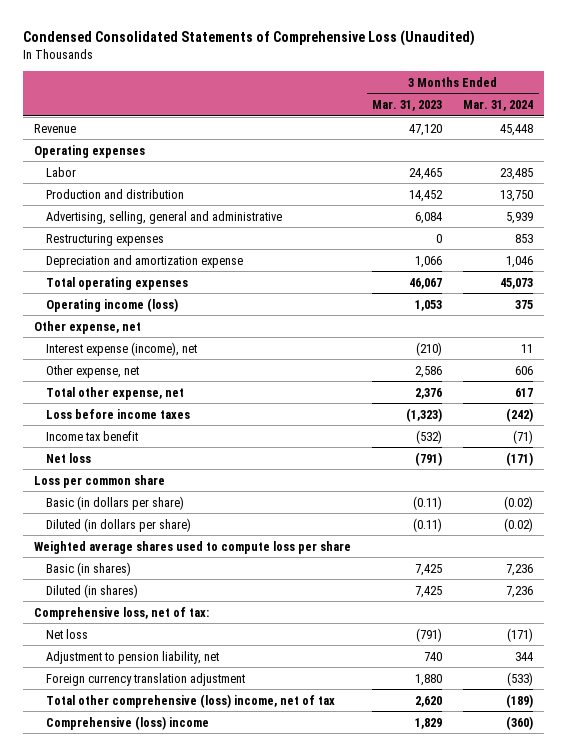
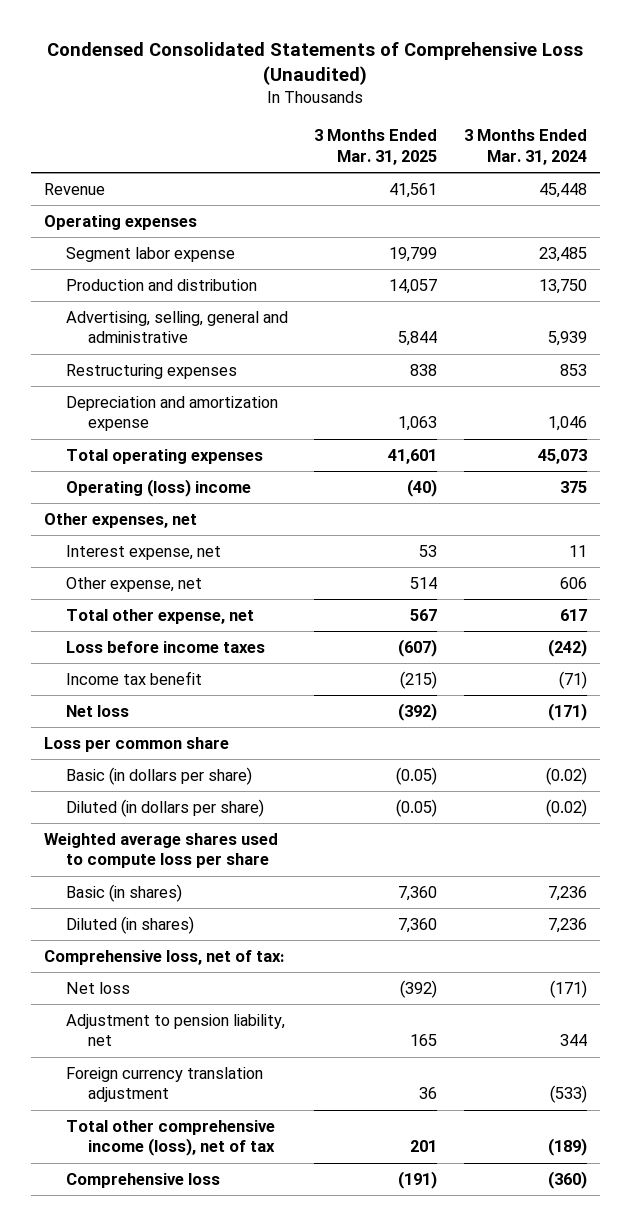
- | 3 Months Ended Mar. 31, 2023 | 3 Months Ended Mar. 31, 2024
+ | 3 Months Ended Mar. 31, 2025 | 3 Months Ended Mar. 31, 2024
- Labor | 24,465 | 23,485
+ Segment labor expense | 19,799 | 23,485
- Operating income (loss) | 1,053 | 375
- Other expense, net
- Interest expense (income), net | (210) | 11
+ Operating (loss) income | (40) | 375
+ Other expenses, net
+ Interest expense, net | 53 | 11
- Total other comprehensive (loss) income, net of tax | 2,620 | (189)
- Comprehensive (loss) income | 1,829 | (360)
+ Total other comprehensive income (loss), net of tax | 201 | (189)
+ Comprehensive loss | (191) | (360)

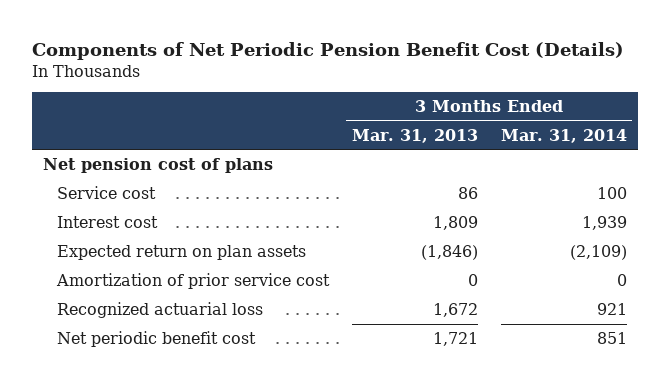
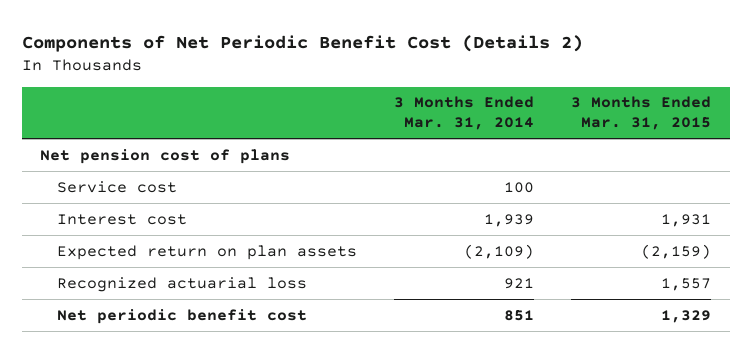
- Components of Net Periodic Pension Benefit Cost (Details)
+ Components of Net Periodic Benefit Cost (Details 2)
- | 3 Months Ended Mar. 31, 2013 | 3 Months Ended Mar. 31, 2014
+ | 3 Months Ended Mar. 31, 2014 | 3 Months Ended Mar. 31, 2015
- Amortization of prior service cost | 0 | 0

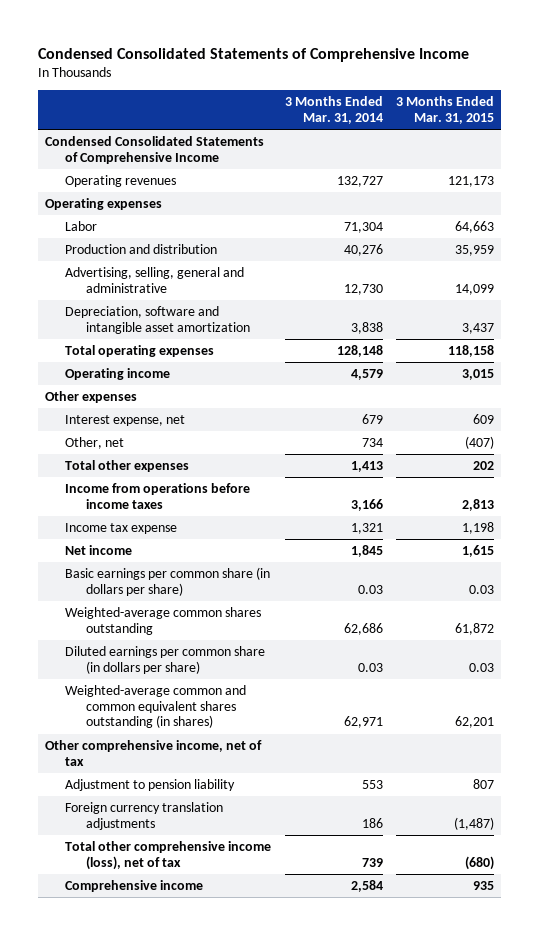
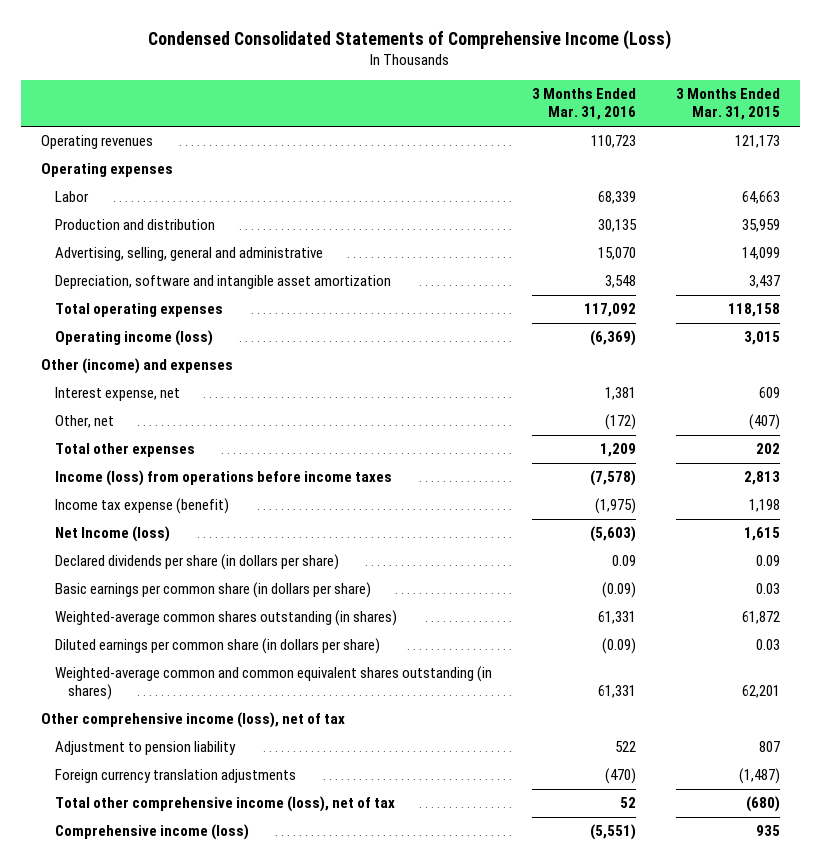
- Condensed Consolidated Statements of Comprehensive Income
+ Condensed Consolidated Statements of Comprehensive Income (Loss)
- | 3 Months Ended Mar. 31, 2014 | 3 Months Ended Mar. 31, 2015
+ | 3 Months Ended Mar. 31, 2016 | 3 Months Ended Mar. 31, 2015
- Condensed Consolidated Statements of Comprehensive Income
- Operating income | 4,579 | 3,015
- Other expenses
+ Operating income (loss) | (6,369) | 3,015
+ Other (income) and expenses
- Income from operations before income taxes | 3,166 | 2,813
- Income tax expense | 1,321 | 1,198
- Net income | 1,845 | 1,615
+ Income (loss) from operations before income taxes | (7,578) | 2,813
+ Income tax expense (benefit) | (1,975) | 1,198
+ Net Income (loss) | (5,603) | 1,615
+ Declared dividends per share (in dollars per share) | 0.09 | 0.09
- Weighted-average common shares outstanding | 62,686 | 61,872
+ Weighted-average common shares outstanding (in shares) | 61,331 | 61,872
- Other comprehensive income, net of tax
+ Other comprehensive income (loss), net of tax
- Comprehensive income | 2,584 | 935
+ Comprehensive income (loss) | (5,551) | 935

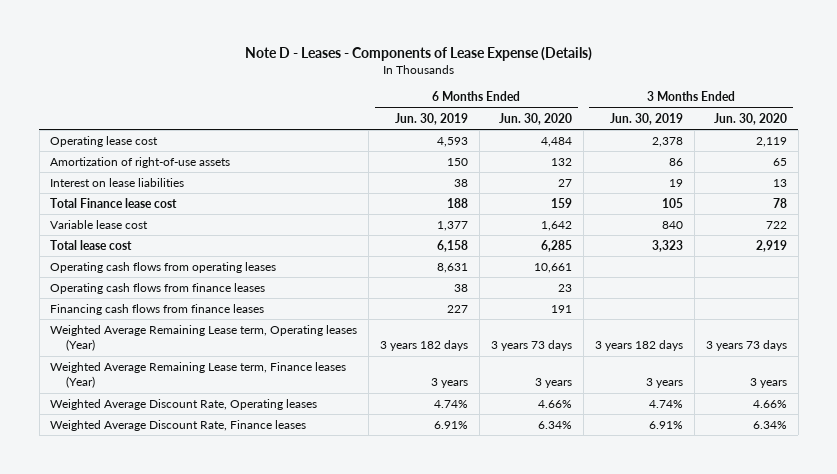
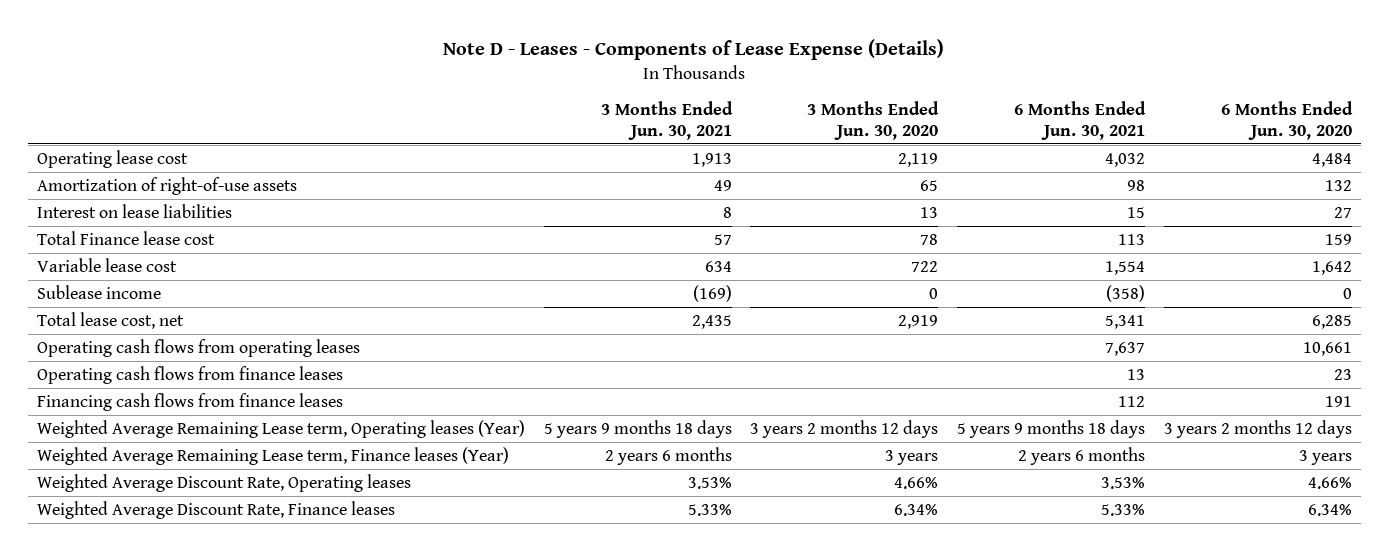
- | 6 Months Ended Jun. 30, 2019 | 6 Months Ended Jun. 30, 2020 | 3 Months Ended Jun. 30, 2019 | 3 Months Ended Jun. 30, 2020
+ | 3 Months Ended Jun. 30, 2021 | 3 Months Ended Jun. 30, 2020 | 6 Months Ended Jun. 30, 2021 | 6 Months Ended Jun. 30, 2020
- Total lease cost | 6,158 | 6,285 | 3,323 | 2,919
+ Sublease income | (169) | 0 | (358) | 0
+ Total lease cost, net | 2,435 | 2,919 | 5,341 | 6,285
- Weighted Average Remaining Lease term, Operating leases (Year) | 3 years 182 days | 3 years 73 days | 3 years 182 days | 3 years 73 days
+ Weighted Average Remaining Lease term, Operating leases (Year) | 5 years 9 months 18 days | 3 years 2 months 12 days | 5 years 9 months 18 days | 3 years 2 months 12 days

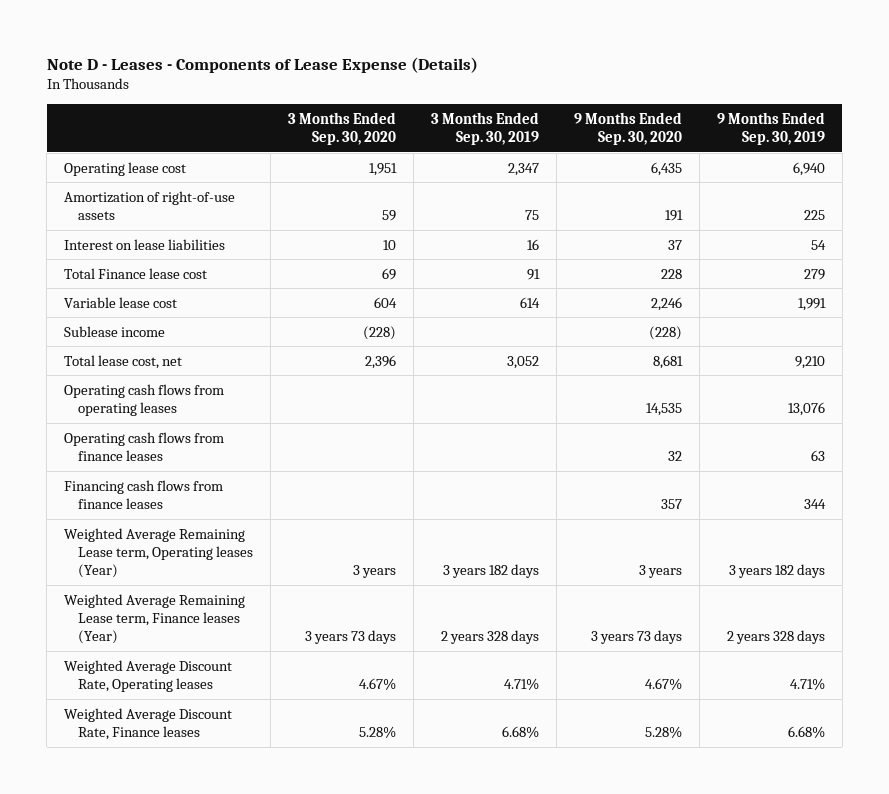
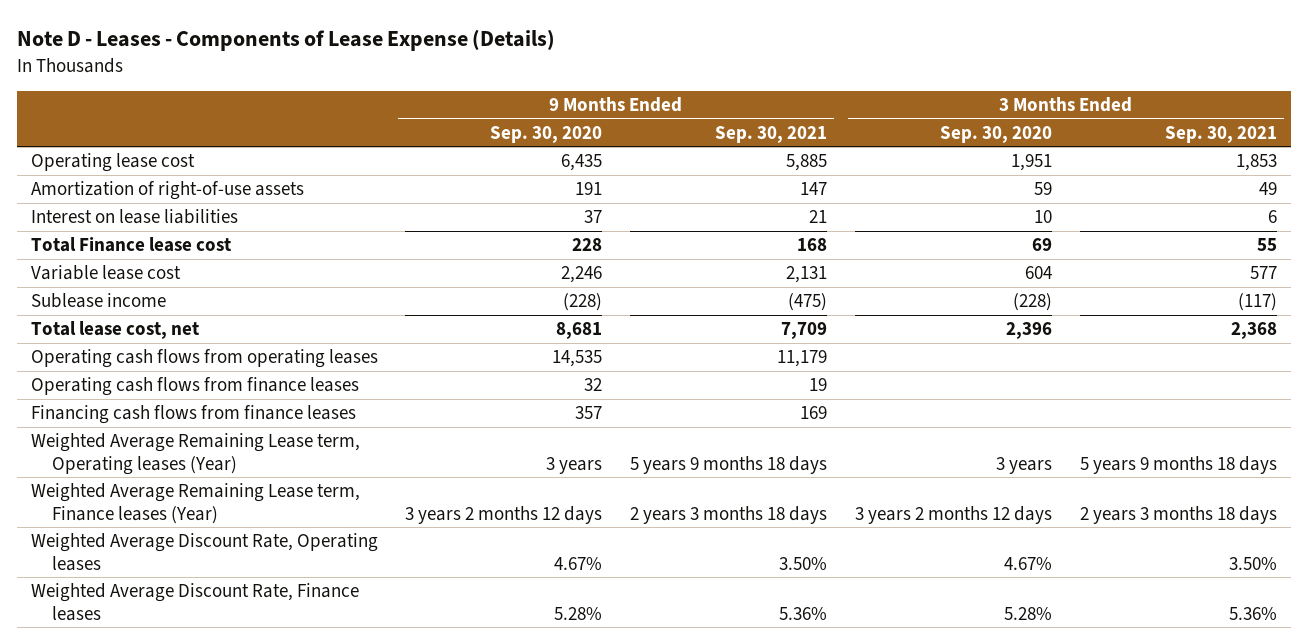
- | 3 Months Ended Sep. 30, 2020 | 3 Months Ended Sep. 30, 2019 | 9 Months Ended Sep. 30, 2020 | 9 Months Ended Sep. 30, 2019
+ | 9 Months Ended Sep. 30, 2020 | 9 Months Ended Sep. 30, 2021 | 3 Months Ended Sep. 30, 2020 | 3 Months Ended Sep. 30, 2021
- Weighted Average Remaining Lease term, Finance leases (Year) | 3 years 73 days | 2 years 328 days | 3 years 73 days | 2 years 328 days
+ Weighted Average Remaining Lease term, Finance leases (Year) | 3 years 2 months 12 days | 2 years 3 months 18 days | 3 years 2 months 12 days | 2 years 3 months 18 days

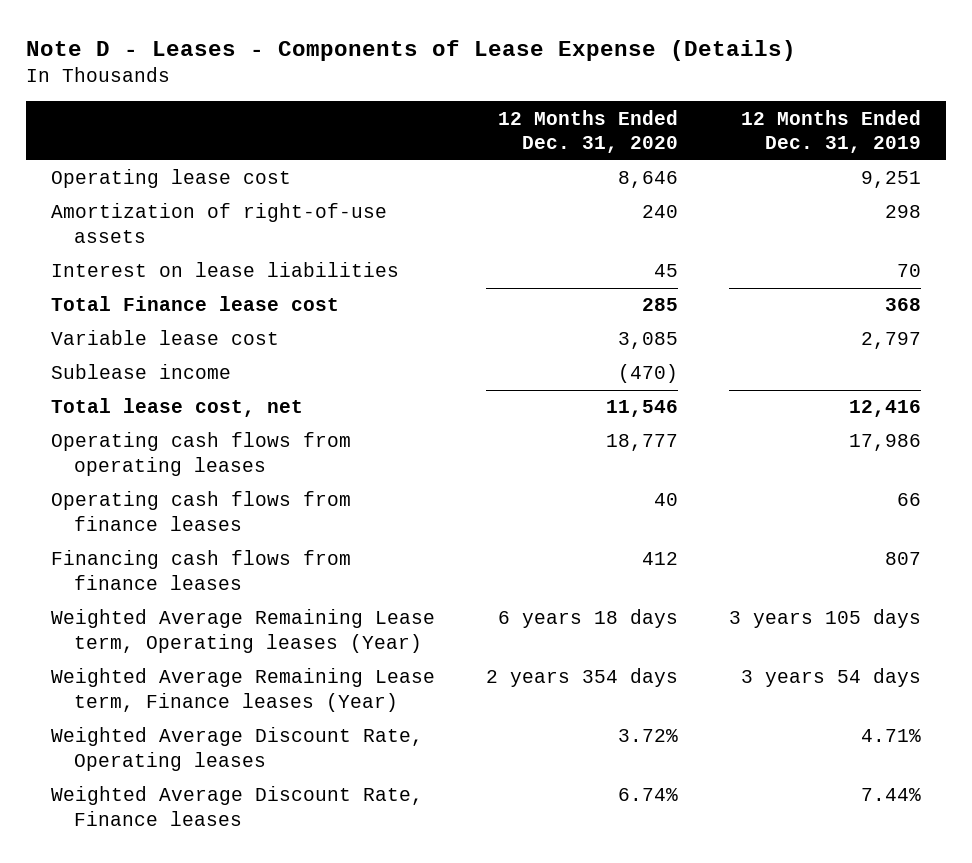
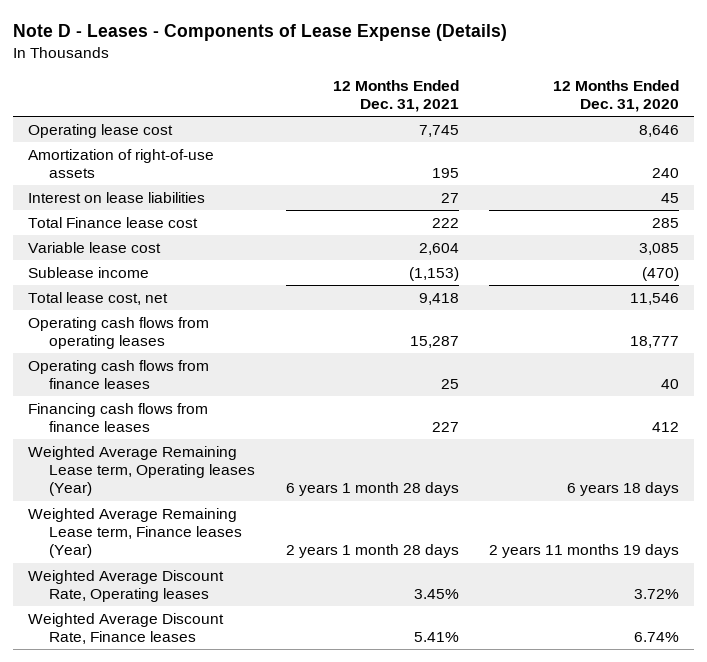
- | 12 Months Ended Dec. 31, 2020 | 12 Months Ended Dec. 31, 2019
+ | 12 Months Ended Dec. 31, 2021 | 12 Months Ended Dec. 31, 2020
- Weighted Average Remaining Lease term, Finance leases (Year) | 2 years 354 days | 3 years 54 days
+ Weighted Average Remaining Lease term, Finance leases (Year) | 2 years 1 month 28 days | 2 years 11 months 19 days

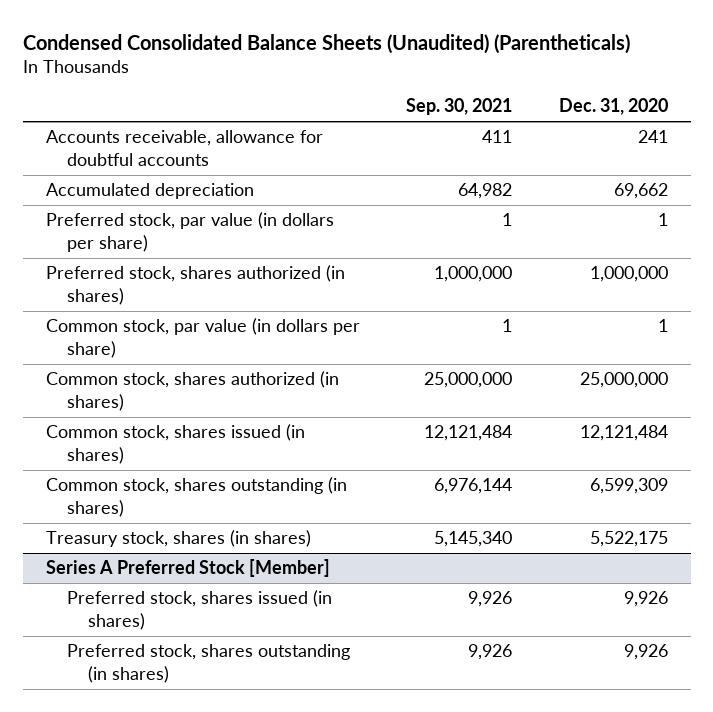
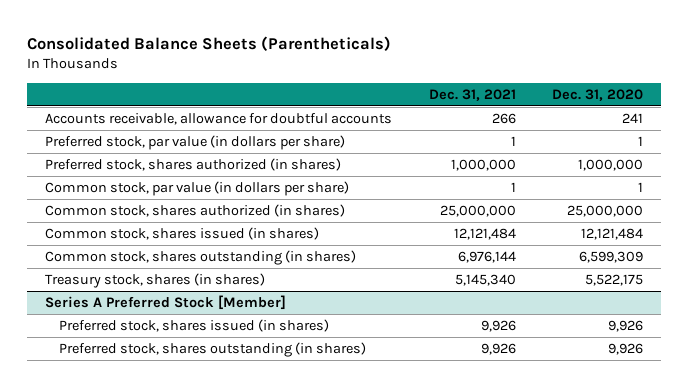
- Condensed Consolidated Balance Sheets (Unaudited) (Parentheticals)
+ Consolidated Balance Sheets (Parentheticals)
- | Sep. 30, 2021 | Dec. 31, 2020
+ | Dec. 31, 2021 | Dec. 31, 2020
- Accumulated depreciation | 64,982 | 69,662

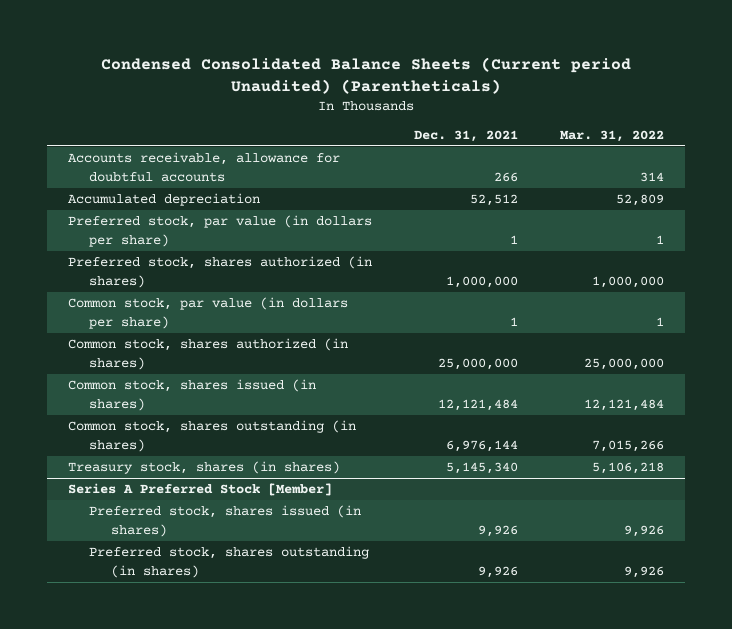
- Consolidated Balance Sheets (Parentheticals)
+ Condensed Consolidated Balance Sheets (Current period Unaudited) (Parentheticals)
- | Dec. 31, 2021 | Dec. 31, 2020
+ | Dec. 31, 2021 | Mar. 31, 2022
+ Accumulated depreciation | 52,512 | 52,809

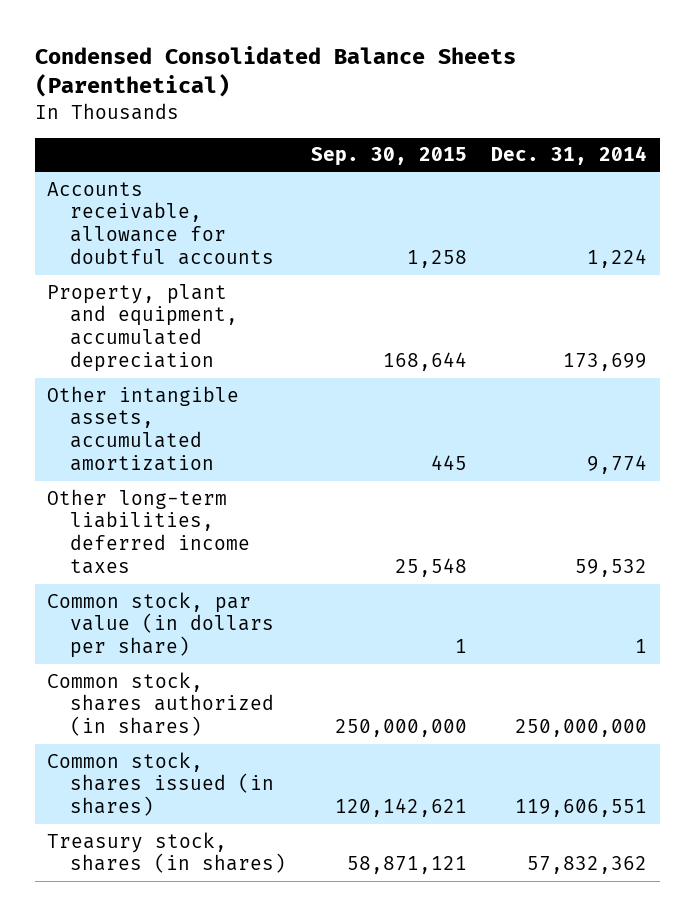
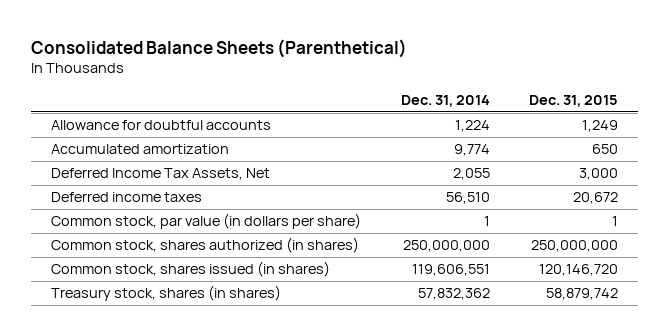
- Condensed Consolidated Balance Sheets (Parenthetical)
+ Consolidated Balance Sheets (Parenthetical)
- | Sep. 30, 2015 | Dec. 31, 2014
+ | Dec. 31, 2014 | Dec. 31, 2015
- Accounts receivable, allowance for doubtful accounts | 1,258 | 1,224
- Property, plant and equipment, accumulated depreciation | 168,644 | 173,699
- Other intangible assets, accumulated amortization | 445 | 9,774
- Other long-term liabilities, deferred income taxes | 25,548 | 59,532
+ Allowance for doubtful accounts | 1,224 | 1,249
+ Accumulated amortization | 9,774 | 650
+ Deferred Income Tax Assets, Net | 2,055 | 3,000
+ Deferred income taxes | 56,510 | 20,672

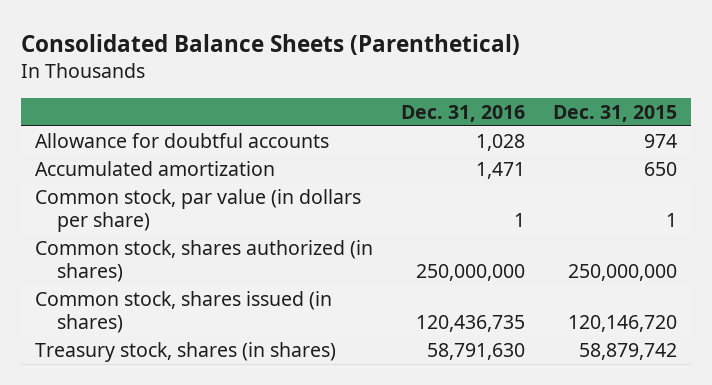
- | Dec. 31, 2014 | Dec. 31, 2015
+ | Dec. 31, 2016 | Dec. 31, 2015
- Allowance for doubtful accounts | 1,224 | 1,249
+ Allowance for doubtful accounts | 1,028 | 974
- Deferred Income Tax Assets, Net | 2,055 | 3,000
- Deferred income taxes | 56,510 | 20,672

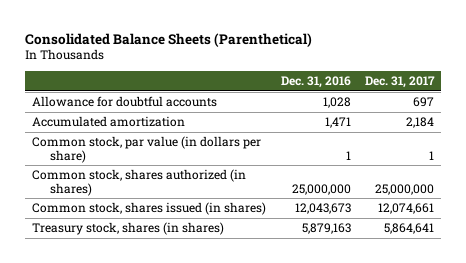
- | Dec. 31, 2016 | Dec. 31, 2015
+ | Dec. 31, 2016 | Dec. 31, 2017
- Common stock, shares authorized (in shares) | 250,000,000 | 250,000,000
- Common stock, shares issued (in shares) | 120,436,735 | 120,146,720
- Treasury stock, shares (in shares) | 58,791,630 | 58,879,742
+ Common stock, shares authorized (in shares) | 25,000,000 | 25,000,000
+ Common stock, shares issued (in shares) | 12,043,673 | 12,074,661
+ Treasury stock, shares (in shares) | 5,879,163 | 5,864,641

